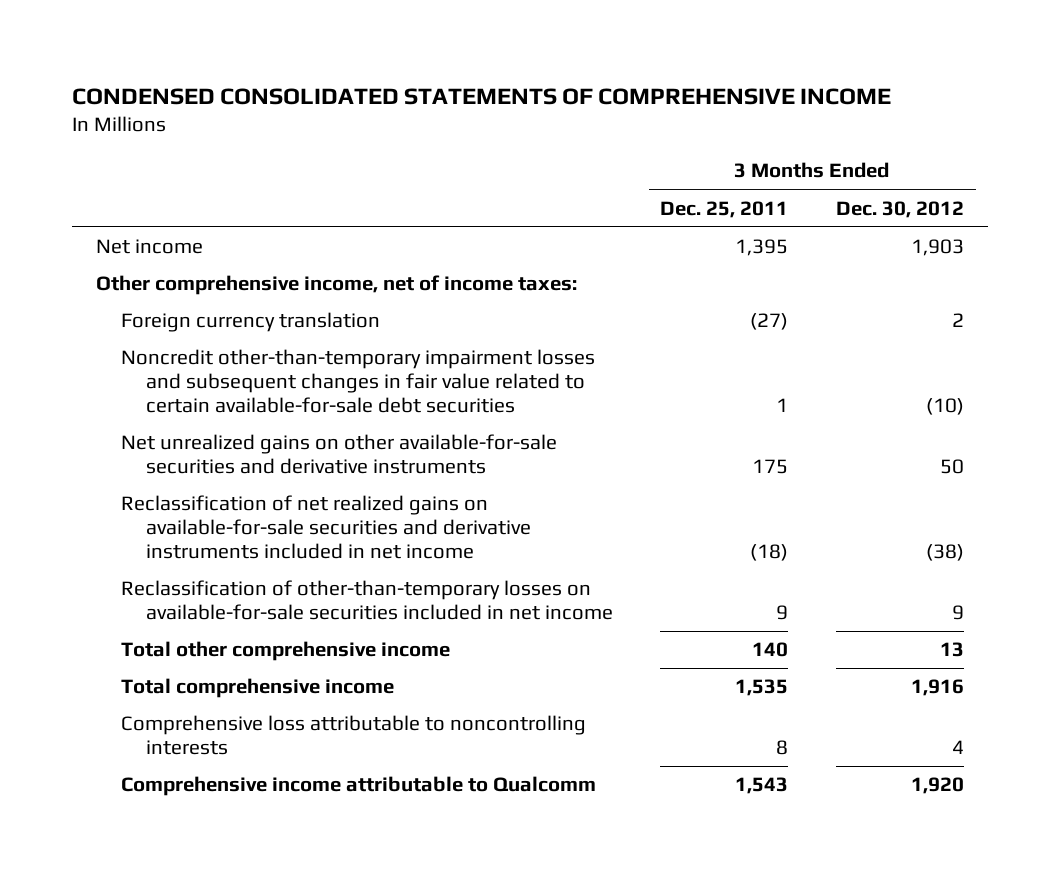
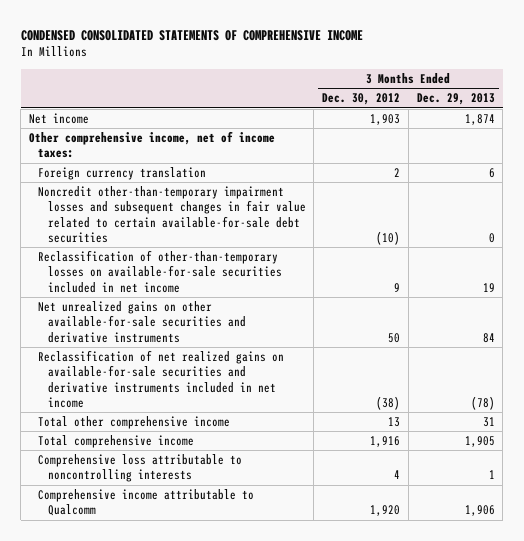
- | 3 Months Ended Dec. 25, 2011 | 3 Months Ended Dec. 30, 2012
+ | 3 Months Ended Dec. 30, 2012 | 3 Months Ended Dec. 29, 2013
moved up: Reclassification of other-than-temporary losses on available-for-sale securities included in net income | 9 | 19

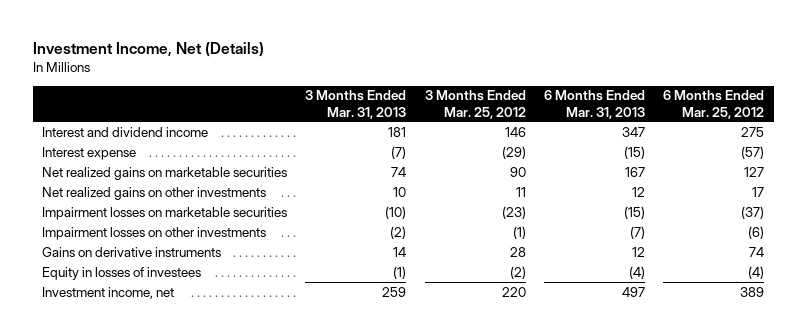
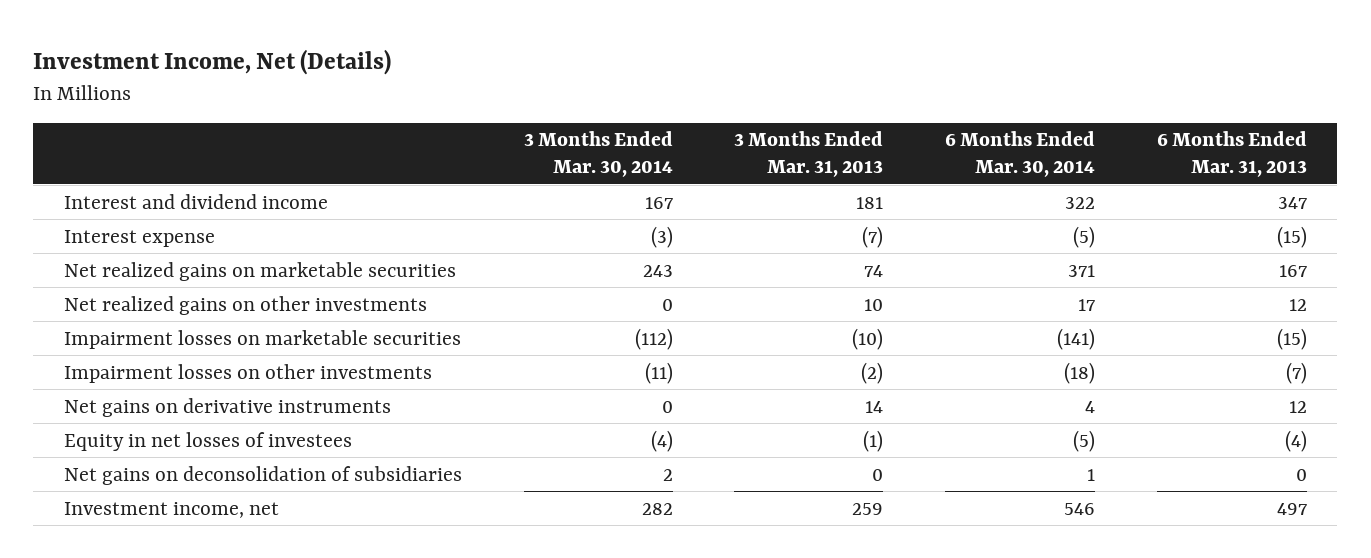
- | 3 Months Ended Mar. 31, 2013 | 3 Months Ended Mar. 25, 2012 | 6 Months Ended Mar. 31, 2013 | 6 Months Ended Mar. 25, 2012
+ | 3 Months Ended Mar. 30, 2014 | 3 Months Ended Mar. 31, 2013 | 6 Months Ended Mar. 30, 2014 | 6 Months Ended Mar. 31, 2013
- Gains on derivative instruments | 14 | 28 | 12 | 74
- Equity in losses of investees | (1) | (2) | (4) | (4)
+ Net gains on derivative instruments | 0 | 14 | 4 | 12
+ Equity in net losses of investees | (4) | (1) | (5) | (4)
+ Net gains on deconsolidation of subsidiaries | 2 | 0 | 1 | 0

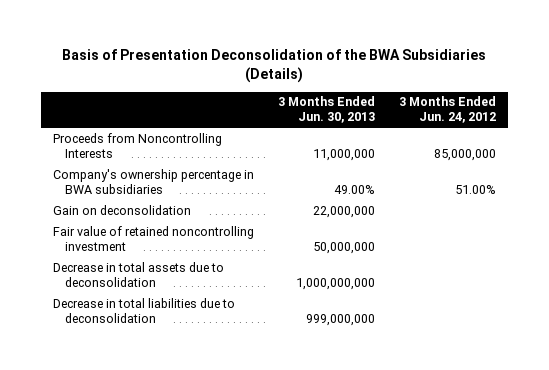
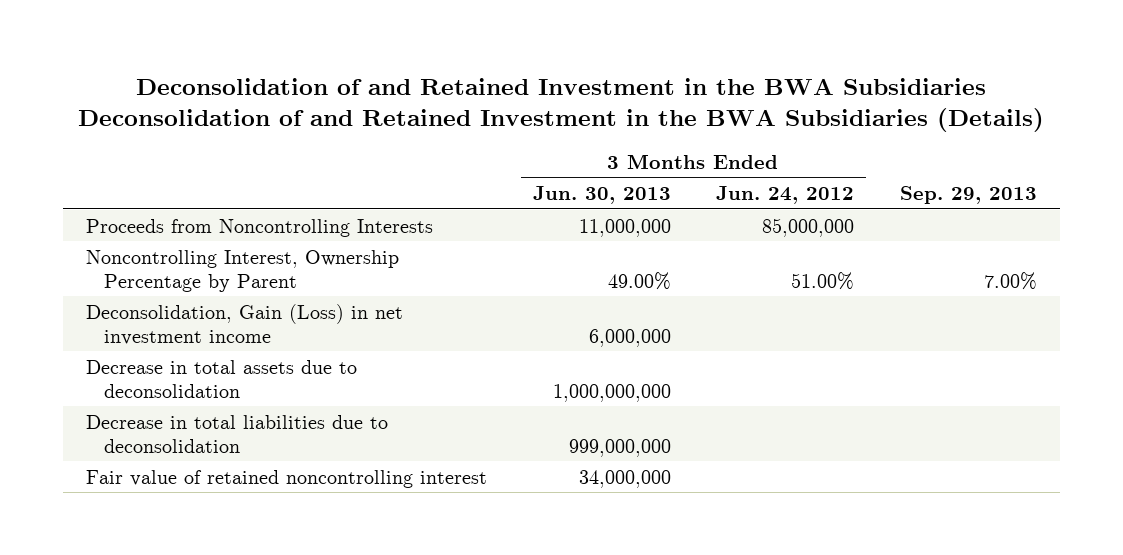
- Basis of Presentation Deconsolidation of the BWA Subsidiaries (Details)
+ Deconsolidation of and Retained Investment in the BWA Subsidiaries Deconsolidation of and Retained Investment in the BWA Subsidiaries (Details)
- | 3 Months Ended Jun. 30, 2013 | 3 Months Ended Jun. 24, 2012
+ | 3 Months Ended Jun. 30, 2013 | 3 Months Ended Jun. 24, 2012 | Sep. 29, 2013
- Company's ownership percentage in BWA subsidiaries | 49.00% | 51.00%
- Gain on deconsolidation | 22,000,000 |
- Fair value of retained noncontrolling investment | 50,000,000 |
+ Noncontrolling Interest, Ownership Percentage by Parent | 49.00% | 51.00% | 7.00%
+ Deconsolidation, Gain (Loss) in net investment income | 6,000,000 | |
+ Fair value of retained noncontrolling interest | 34,000,000 | |

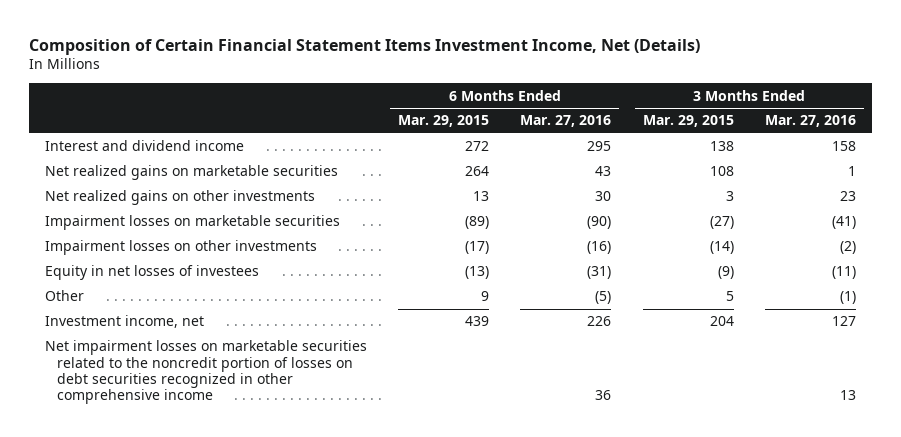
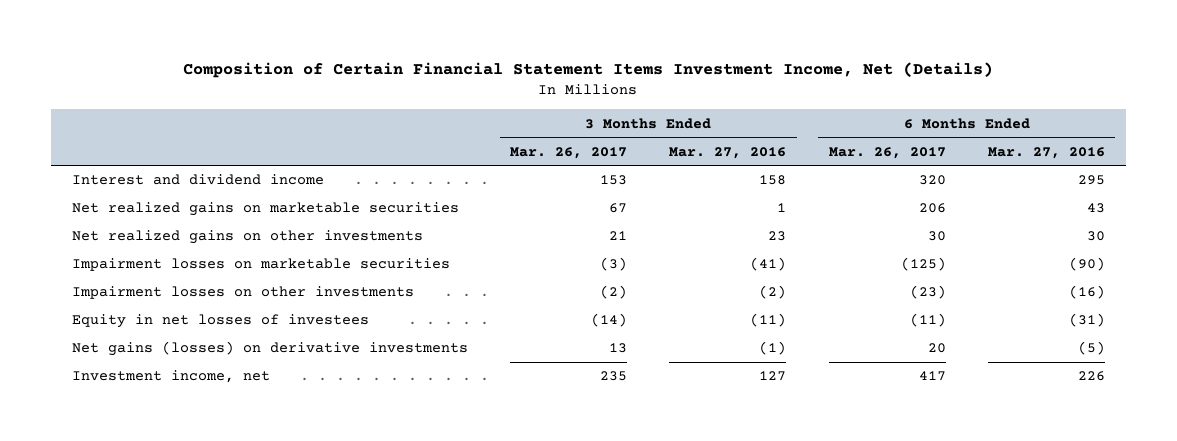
- | 6 Months Ended Mar. 29, 2015 | 6 Months Ended Mar. 27, 2016 | 3 Months Ended Mar. 29, 2015 | 3 Months Ended Mar. 27, 2016
+ | 3 Months Ended Mar. 26, 2017 | 3 Months Ended Mar. 27, 2016 | 6 Months Ended Mar. 26, 2017 | 6 Months Ended Mar. 27, 2016
- Other | 9 | (5) | 5 | (1)
+ Net gains (losses) on derivative investments | 13 | (1) | 20 | (5)
- Net impairment losses on marketable securities related to the noncredit portion of losses on debt securities recognized in other comprehensive income | | 36 | | 13

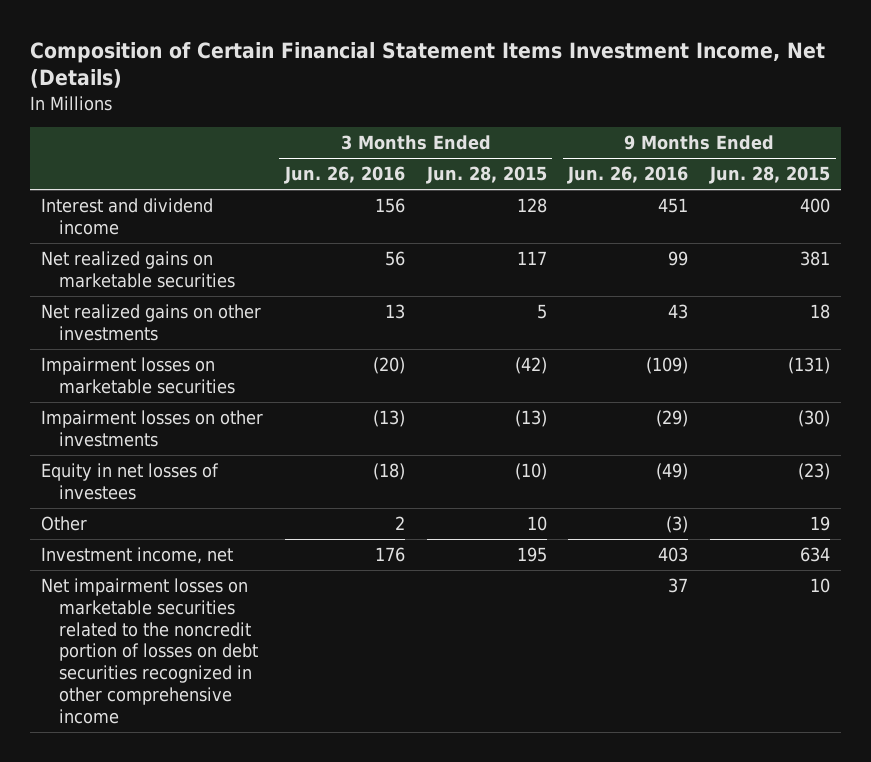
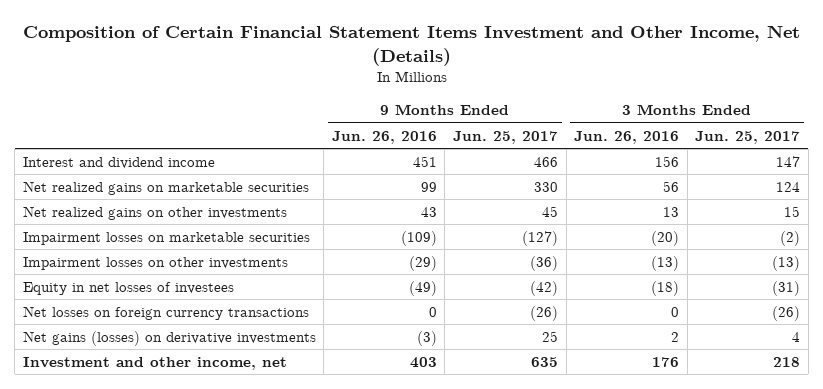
- Composition of Certain Financial Statement Items Investment Income, Net (Details)
+ Composition of Certain Financial Statement Items Investment and Other Income, Net (Details)
- | 3 Months Ended Jun. 26, 2016 | 3 Months Ended Jun. 28, 2015 | 9 Months Ended Jun. 26, 2016 | 9 Months Ended Jun. 28, 2015
+ | 9 Months Ended Jun. 26, 2016 | 9 Months Ended Jun. 25, 2017 | 3 Months Ended Jun. 26, 2016 | 3 Months Ended Jun. 25, 2017
- Other | 2 | 10 | (3) | 19
- Investment income, net | 176 | 195 | 403 | 634
- Net impairment losses on marketable securities related to the noncredit portion of losses on debt securities recognized in other comprehensive income | | | 37 | 10
+ Net losses on foreign currency transactions | 0 | (26) | 0 | (26)
+ Net gains (losses) on derivative investments | (3) | 25 | 2 | 4
+ Investment and other income, net | 403 | 635 | 176 | 218

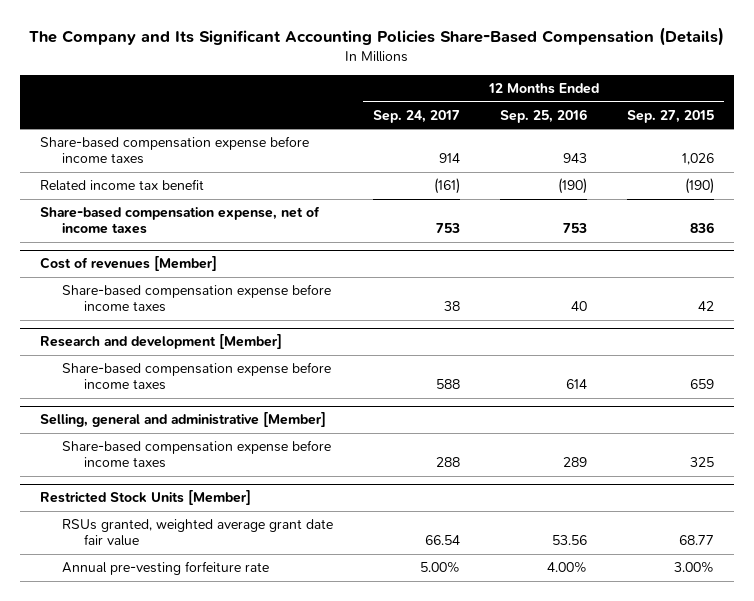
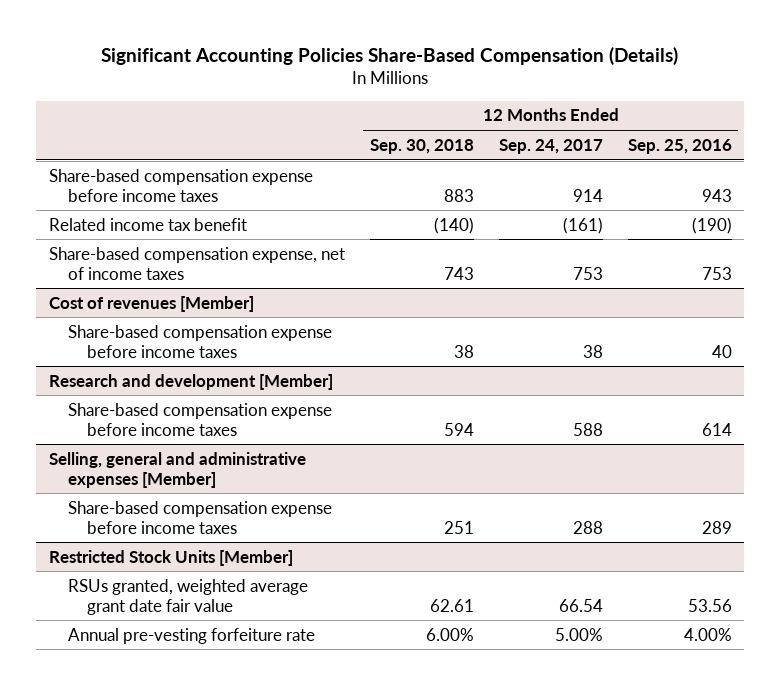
- The Company and Its Significant Accounting Policies Share-Based Compensation (Details)
+ Significant Accounting Policies Share-Based Compensation (Details)
- | 12 Months Ended Sep. 24, 2017 | 12 Months Ended Sep. 25, 2016 | 12 Months Ended Sep. 27, 2015
+ | 12 Months Ended Sep. 30, 2018 | 12 Months Ended Sep. 24, 2017 | 12 Months Ended Sep. 25, 2016
- Selling, general and administrative [Member]
+ Selling, general and administrative expenses [Member]

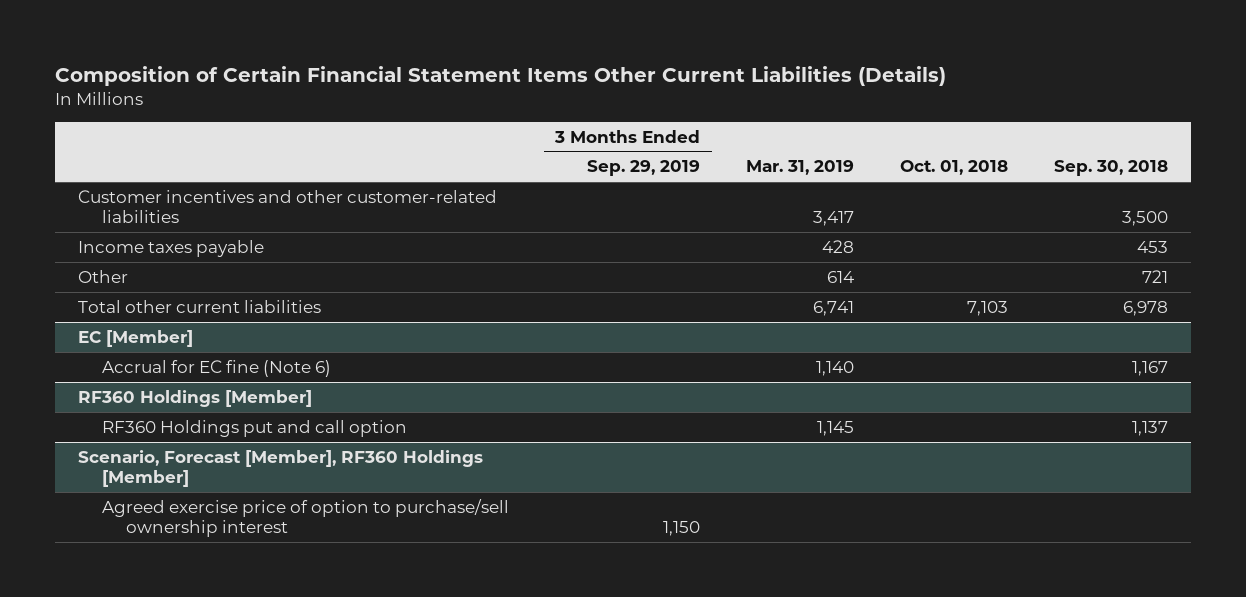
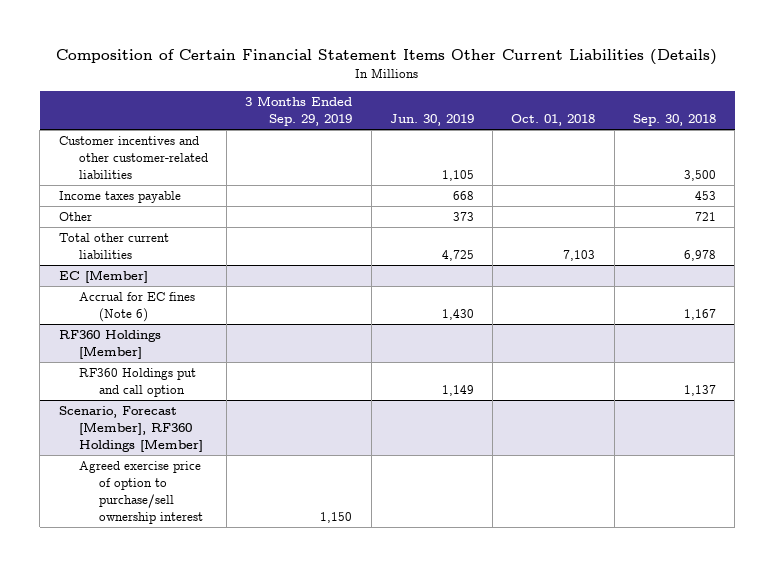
- | 3 Months Ended Sep. 29, 2019 | Mar. 31, 2019 | Oct. 01, 2018 | Sep. 30, 2018
+ | 3 Months Ended Sep. 29, 2019 | Jun. 30, 2019 | Oct. 01, 2018 | Sep. 30, 2018
@ EC [Member]
- Accrual for EC fine (Note 6) | | 1,140 | | 1,167
+ Accrual for EC fines (Note 6) | | 1,430 | | 1,167

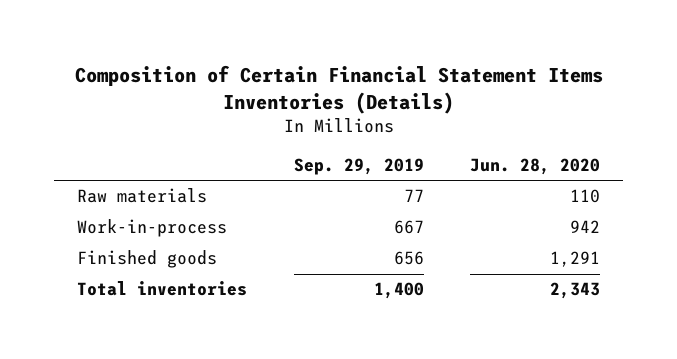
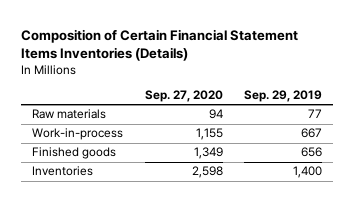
- | Sep. 29, 2019 | Jun. 28, 2020
+ | Sep. 27, 2020 | Sep. 29, 2019
- Total inventories | 1,400 | 2,343
+ Inventories | 2,598 | 1,400

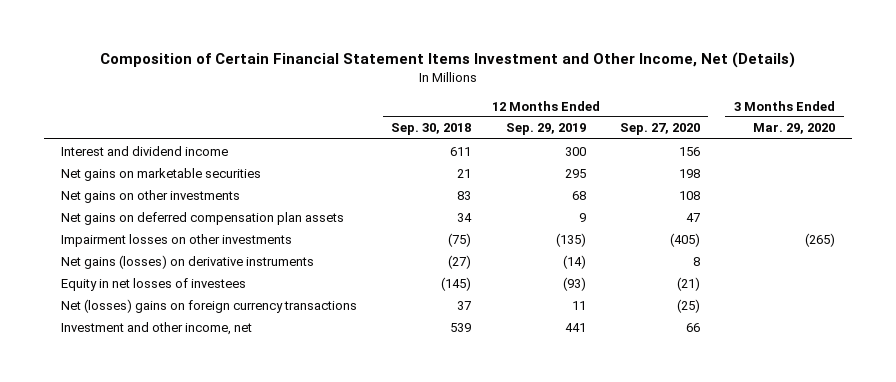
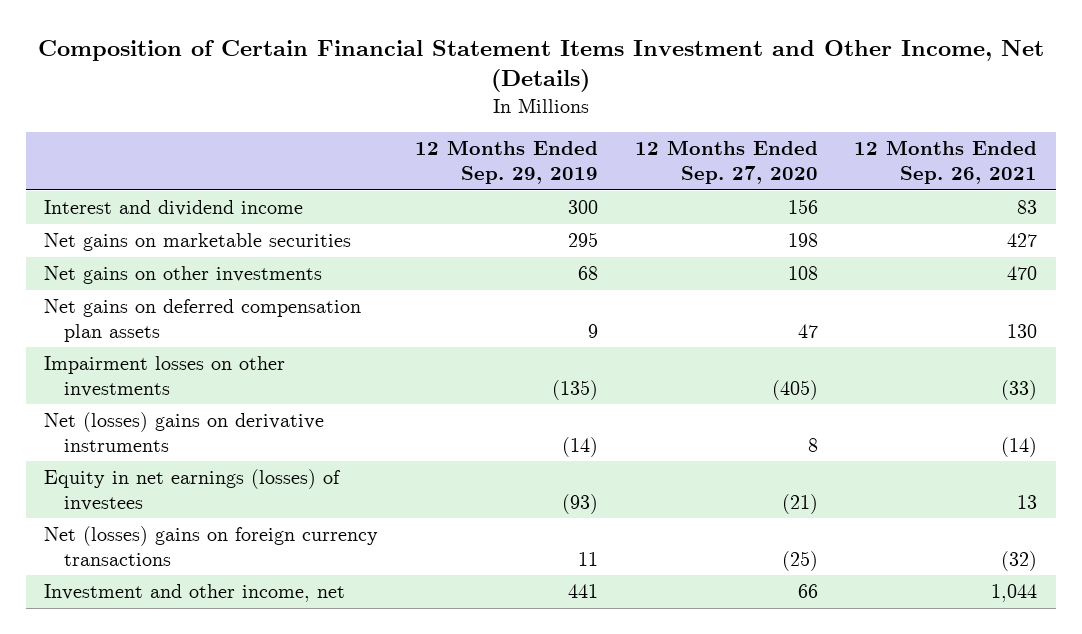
- | 12 Months Ended Sep. 30, 2018 | 12 Months Ended Sep. 29, 2019 | 12 Months Ended Sep. 27, 2020 | 3 Months Ended Mar. 29, 2020
+ | 12 Months Ended Sep. 29, 2019 | 12 Months Ended Sep. 27, 2020 | 12 Months Ended Sep. 26, 2021
- Net gains (losses) on derivative instruments | (27) | (14) | 8 |
- Equity in net losses of investees | (145) | (93) | (21) |
+ Net (losses) gains on derivative instruments | (14) | 8 | (14)
+ Equity in net earnings (losses) of investees | (93) | (21) | 13

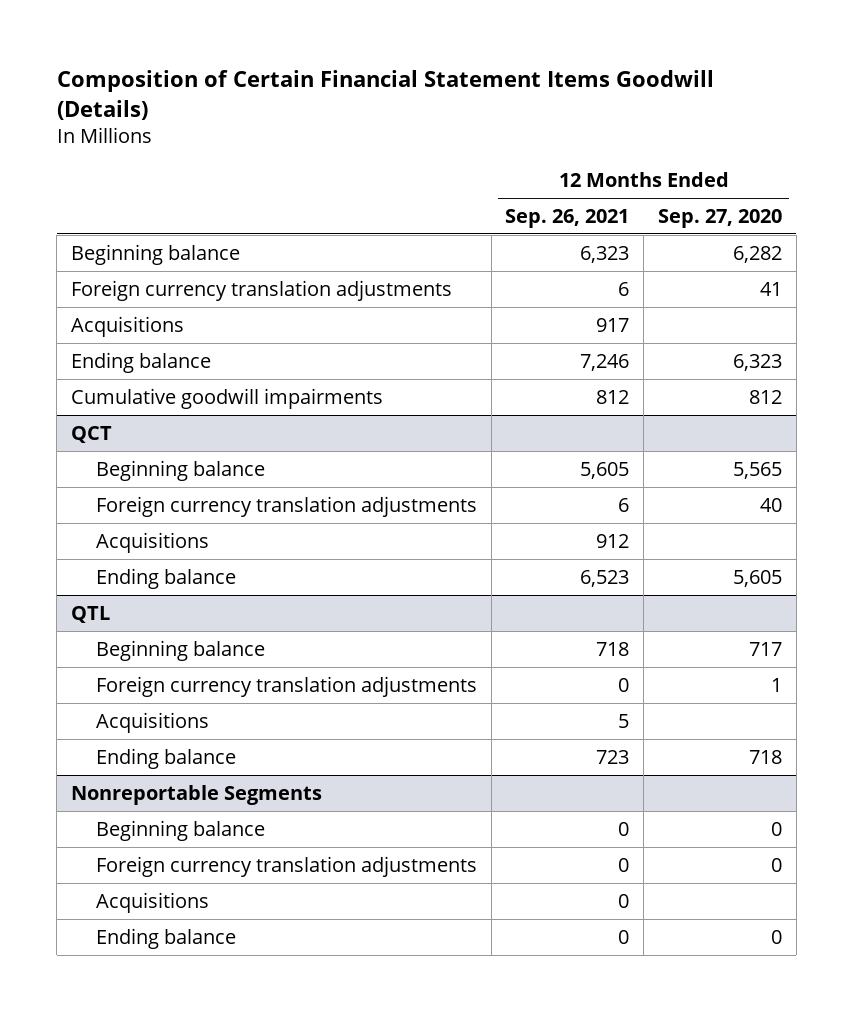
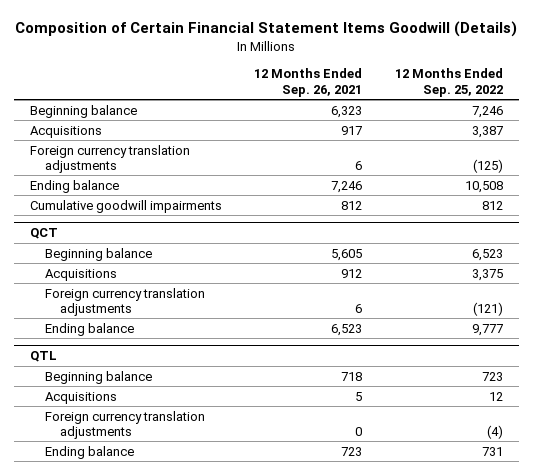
- | 12 Months Ended Sep. 26, 2021 | 12 Months Ended Sep. 27, 2020
+ | 12 Months Ended Sep. 26, 2021 | 12 Months Ended Sep. 25, 2022
moved down: Foreign currency translation adjustments | 6 | (125)
@ QCT
moved down: Foreign currency translation adjustments | 6 | (121)
@ QTL
- Foreign currency translation adjustments | 0 | 1
- Nonreportable Segments
- Beginning balance | 0 | 0
- Acquisitions | 0 |
- Ending balance | 0 | 0
@ QTL
moved down: Ending balance | 723 | 731

